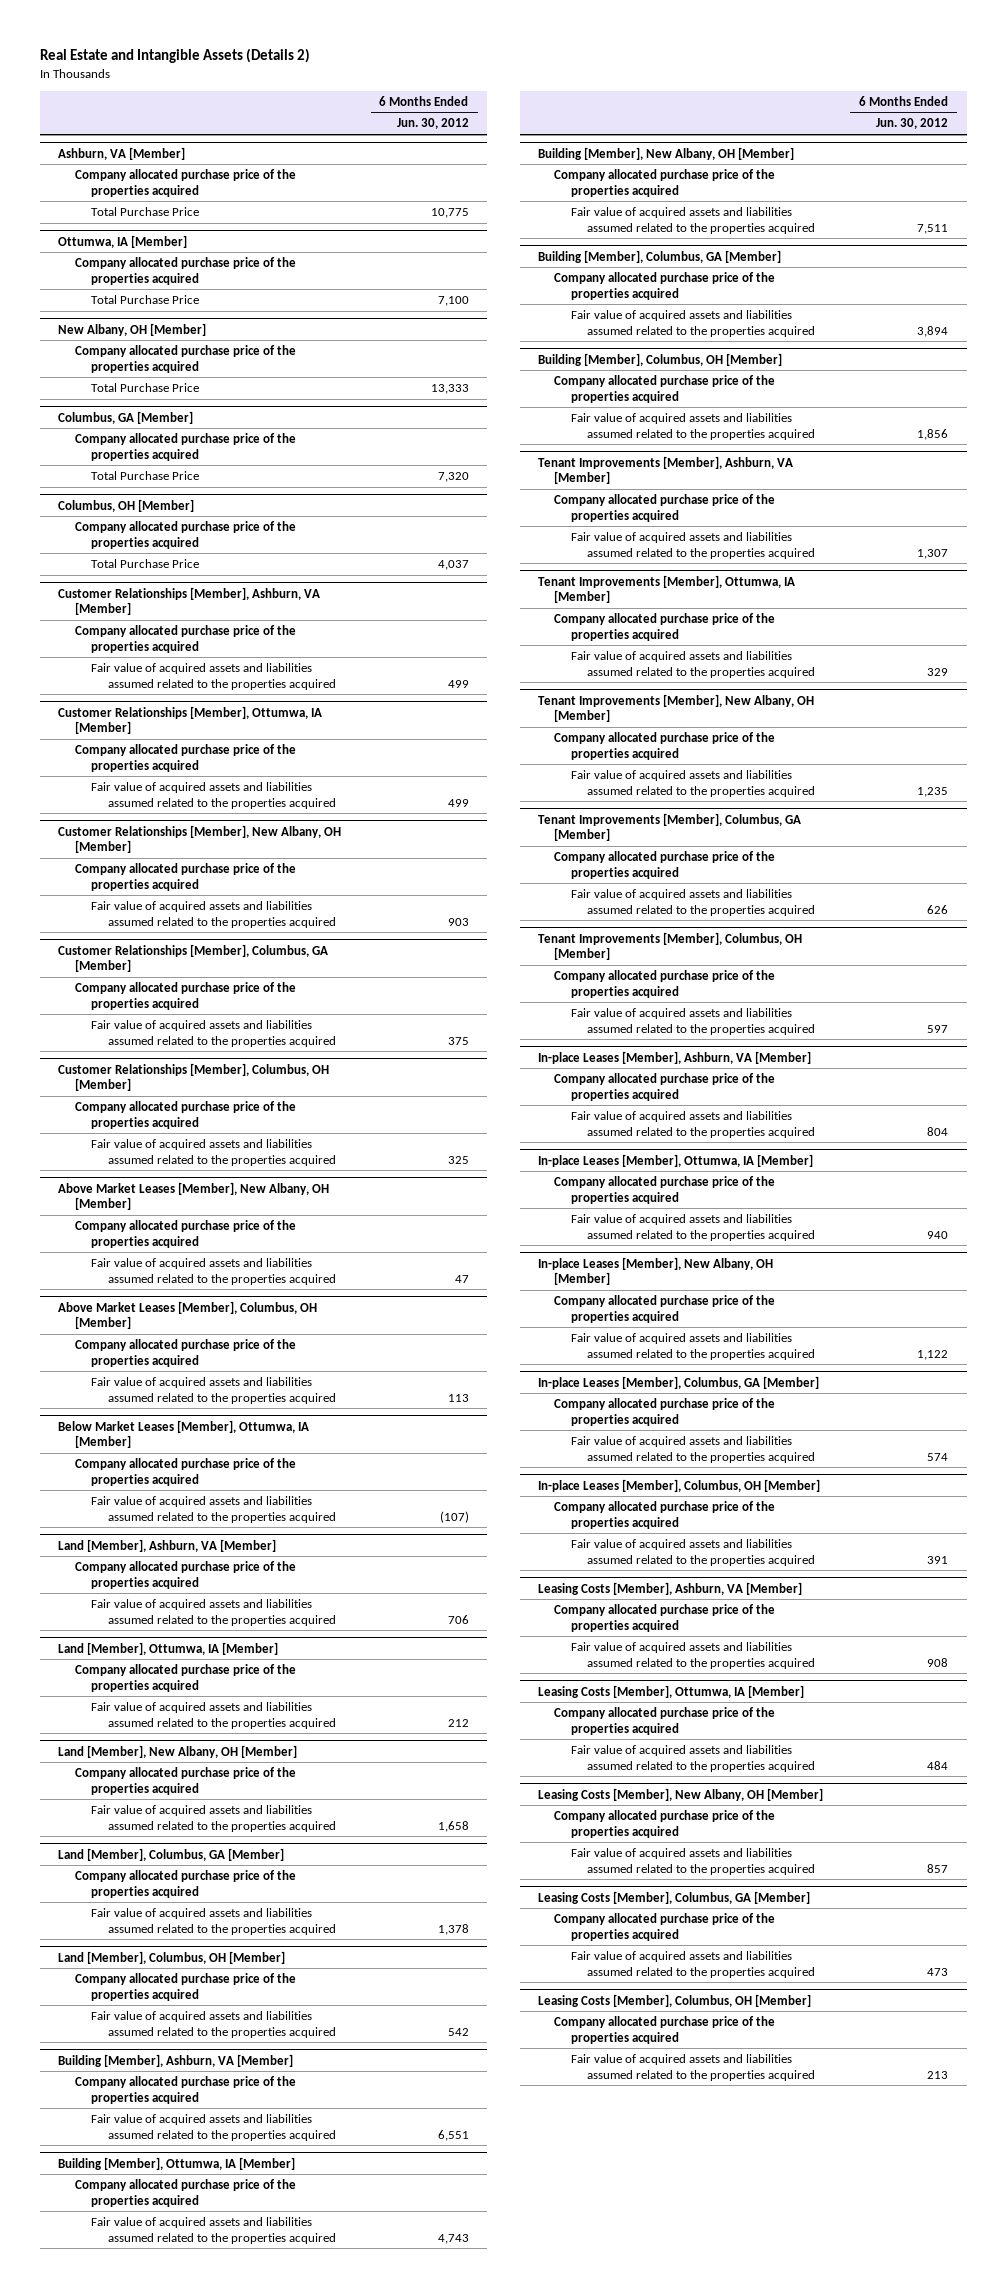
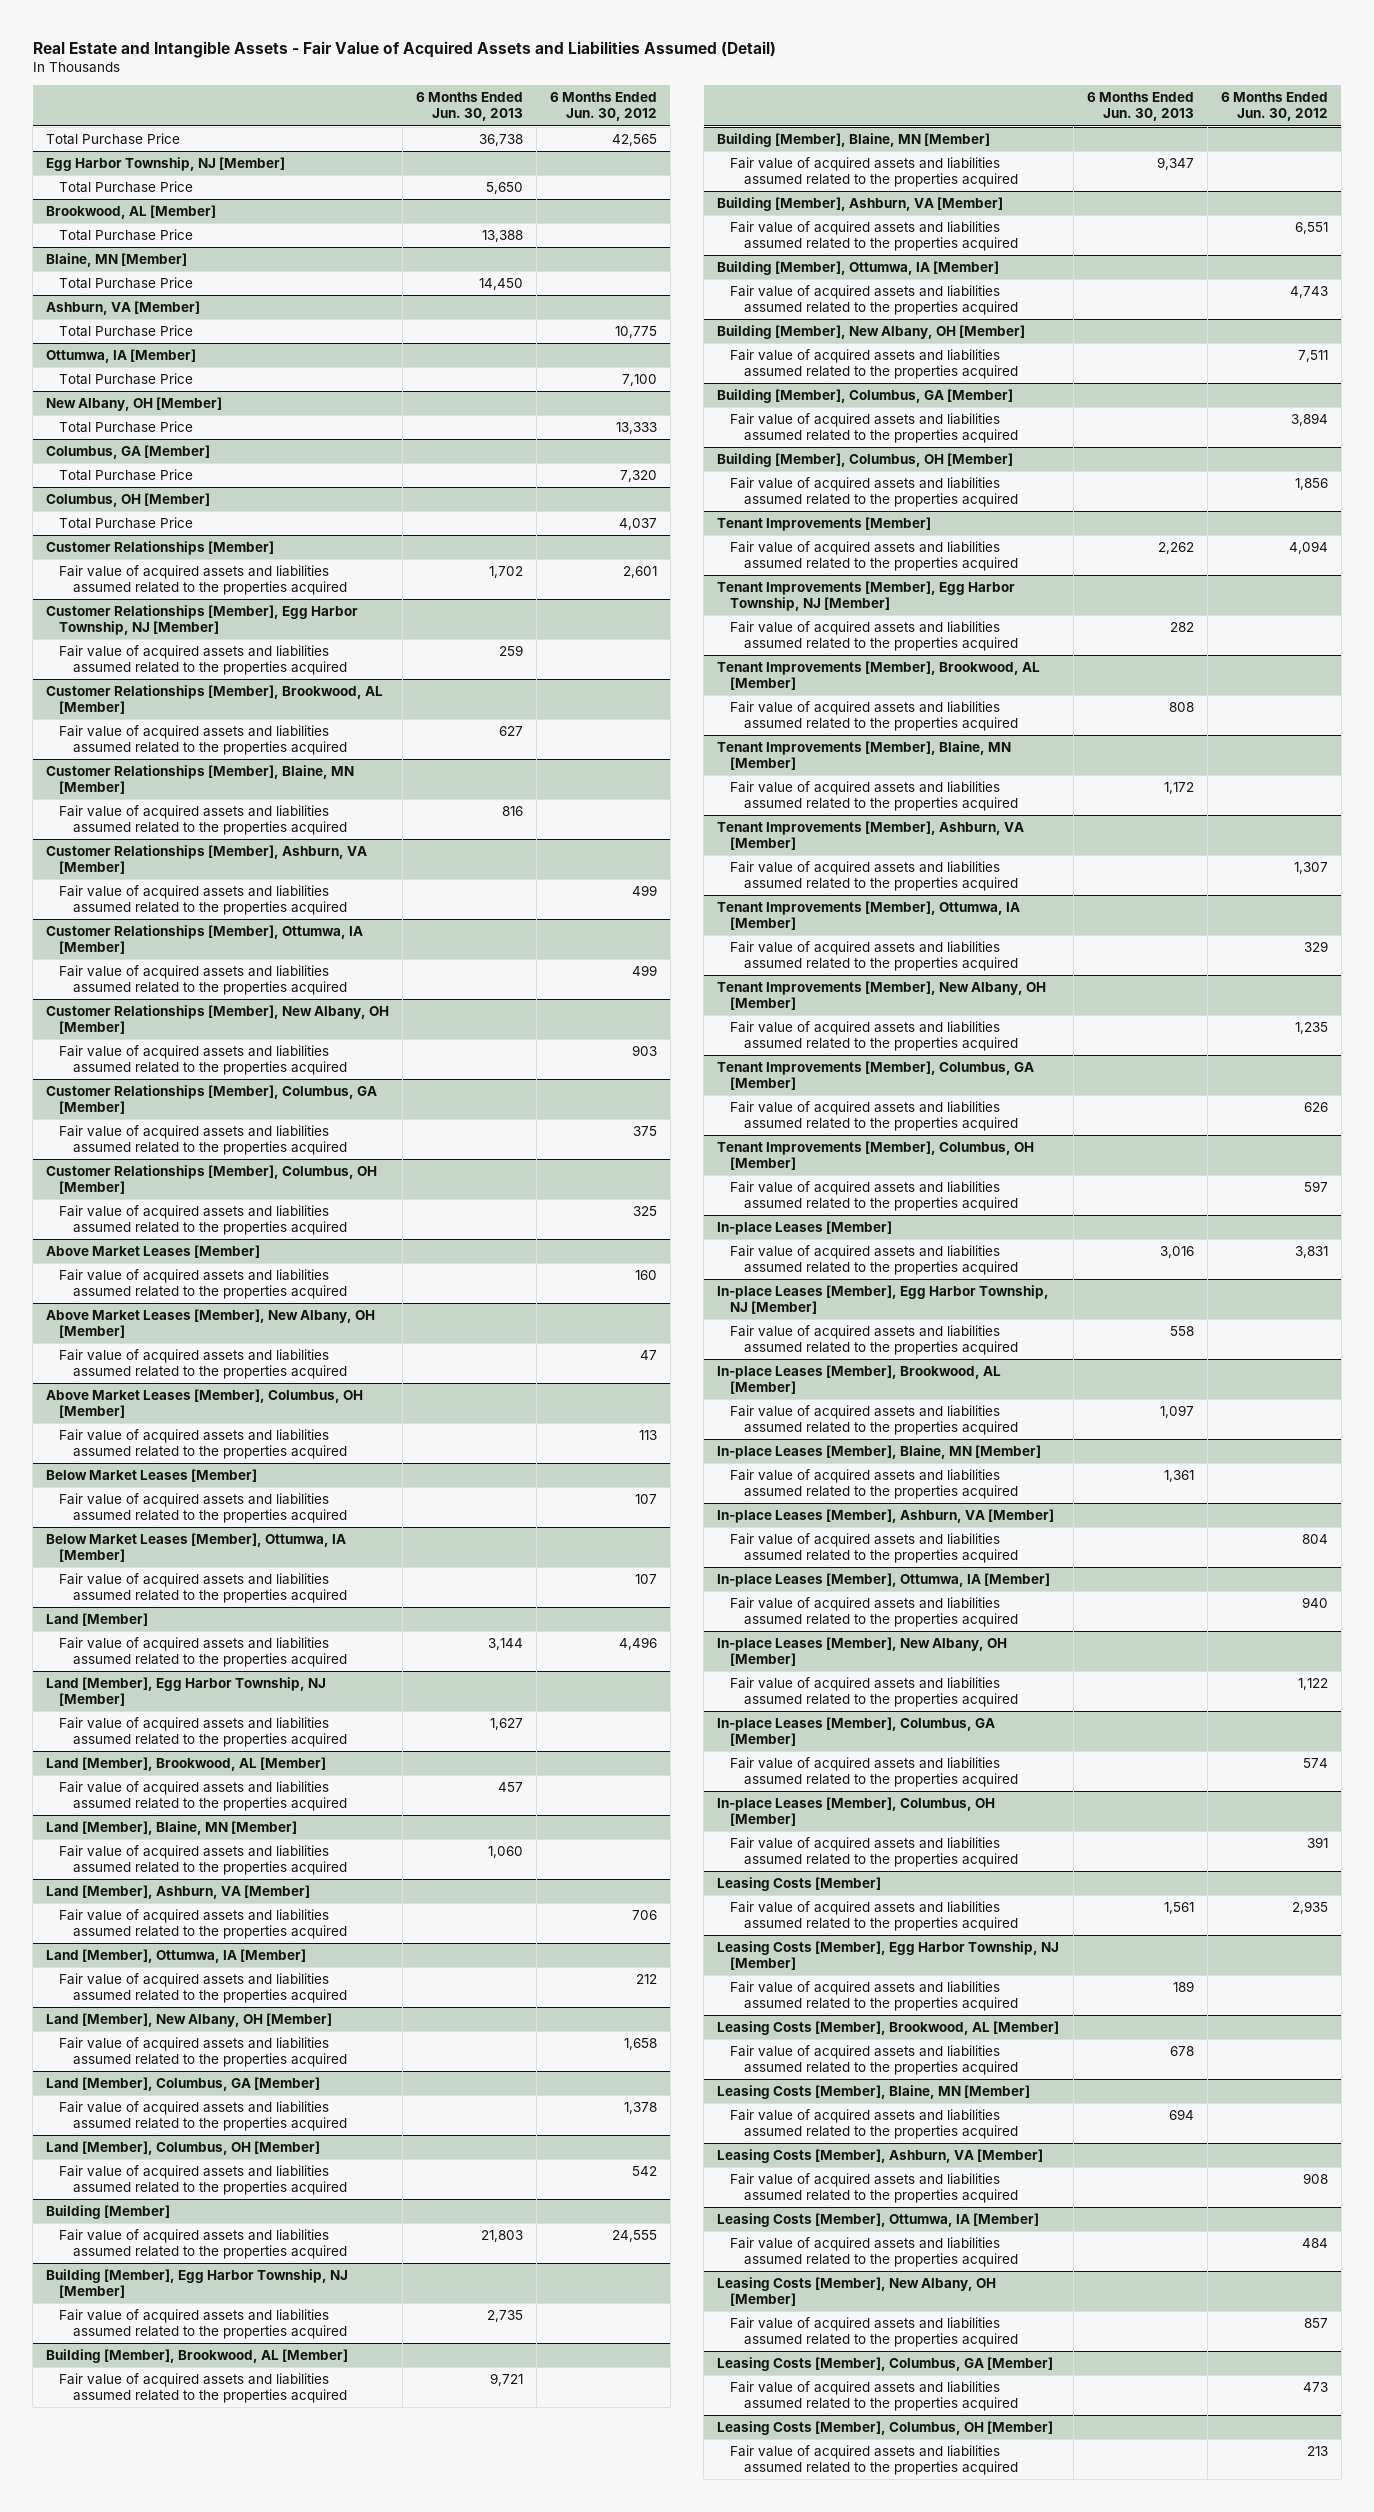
- Real Estate and Intangible Assets (Details 2)
+ Real Estate and Intangible Assets - Fair Value of Acquired Assets and Liabilities Assumed (Detail)
- | 6 Months Ended Jun. 30, 2012
+ | 6 Months Ended Jun. 30, 2013 | 6 Months Ended Jun. 30, 2012
+ Total Purchase Price | 36,738 | 42,565
+ Egg Harbor Township, NJ [Member]
+ Total Purchase Price | 5,650 |
+ Brookwood, AL [Member]
+ Total Purchase Price | 13,388 |
+ Blaine, MN [Member]
+ Total Purchase Price | 14,450 |
@ Ashburn, VA [Member]
- Company allocated purchase price of the properties acquired
@ Ottumwa, IA [Member]
- Company allocated purchase price of the properties acquired
@ New Albany, OH [Member]
- Company allocated purchase price of the properties acquired
@ Columbus, GA [Member]
- Company allocated purchase price of the properties acquired
@ Columbus, OH [Member]
- Company allocated purchase price of the properties acquired
+ Customer Relationships [Member]
+ Fair value of acquired assets and liabilities assumed related to the properties acquired | 1,702 | 2,601
+ Customer Relationships [Member], Egg Harbor Township, NJ [Member]
+ Fair value of acquired assets and liabilities assumed related to the properties acquired | 259 |
+ Customer Relationships [Member], Brookwood, AL [Member]
+ Fair value of acquired assets and liabilities assumed related to the properties acquired | 627 |
+ Customer Relationships [Member], Blaine, MN [Member]
+ Fair value of acquired assets and liabilities assumed related to the properties acquired | 816 |
@ Customer Relationships [Member], Ashburn, VA [Member]
- Company allocated purchase price of the properties acquired
@ Customer Relationships [Member], Ottumwa, IA [Member]
- Company allocated purchase price of the properties acquired
@ Customer Relationships [Member], New Albany, OH [Member]
- Company allocated purchase price of the properties acquired
@ Customer Relationships [Member], Columbus, GA [Member]
- Company allocated purchase price of the properties acquired
@ Customer Relationships [Member], Columbus, OH [Member]
- Company allocated purchase price of the properties acquired
+ Above Market Leases [Member]
+ Fair value of acquired assets and liabilities assumed related to the properties acquired | | 160
@ Above Market Leases [Member], New Albany, OH [Member]
- Company allocated purchase price of the properties acquired
@ Above Market Leases [Member], Columbus, OH [Member]
- Company allocated purchase price of the properties acquired
+ Below Market Leases [Member]
+ Fair value of acquired assets and liabilities assumed related to the properties acquired | | 107
@ Below Market Leases [Member], Ottumwa, IA [Member]
- Company allocated purchase price of the properties acquired
- Fair value of acquired assets and liabilities assumed related to the properties acquired | (107)
+ Fair value of acquired assets and liabilities assumed related to the properties acquired | | 107
+ Land [Member]
+ Fair value of acquired assets and liabilities assumed related to the properties acquired | 3,144 | 4,496
+ Land [Member], Egg Harbor Township, NJ [Member]
+ Fair value of acquired assets and liabilities assumed related to the properties acquired | 1,627 |
+ Land [Member], Brookwood, AL [Member]
+ Fair value of acquired assets and liabilities assumed related to the properties acquired | 457 |
+ Land [Member], Blaine, MN [Member]
+ Fair value of acquired assets and liabilities assumed related to the properties acquired | 1,060 |
@ Land [Member], Ashburn, VA [Member]
- Company allocated purchase price of the properties acquired
@ Land [Member], Ottumwa, IA [Member]
- Company allocated purchase price of the properties acquired
@ Land [Member], New Albany, OH [Member]
- Company allocated purchase price of the properties acquired
@ Land [Member], Columbus, GA [Member]
- Company allocated purchase price of the properties acquired
@ Land [Member], Columbus, OH [Member]
- Company allocated purchase price of the properties acquired
+ Building [Member]
+ Fair value of acquired assets and liabilities assumed related to the properties acquired | 21,803 | 24,555
+ Building [Member], Egg Harbor Township, NJ [Member]
+ Fair value of acquired assets and liabilities assumed related to the properties acquired | 2,735 |
+ Building [Member], Brookwood, AL [Member]
+ Fair value of acquired assets and liabilities assumed related to the properties acquired | 9,721 |
+ Building [Member], Blaine, MN [Member]
+ Fair value of acquired assets and liabilities assumed related to the properties acquired | 9,347 |
@ Building [Member], Ashburn, VA [Member]
- Company allocated purchase price of the properties acquired
@ Building [Member], Ottumwa, IA [Member]
- Company allocated purchase price of the properties acquired
@ Building [Member], New Albany, OH [Member]
- Company allocated purchase price of the properties acquired
@ Building [Member], Columbus, GA [Member]
- Company allocated purchase price of the properties acquired
@ Building [Member], Columbus, OH [Member]
- Company allocated purchase price of the properties acquired
+ Tenant Improvements [Member]
+ Fair value of acquired assets and liabilities assumed related to the properties acquired | 2,262 | 4,094
+ Tenant Improvements [Member], Egg Harbor Township, NJ [Member]
+ Fair value of acquired assets and liabilities assumed related to the properties acquired | 282 |
+ Tenant Improvements [Member], Brookwood, AL [Member]
+ Fair value of acquired assets and liabilities assumed related to the properties acquired | 808 |
+ Tenant Improvements [Member], Blaine, MN [Member]
+ Fair value of acquired assets and liabilities assumed related to the properties acquired | 1,172 |
@ Tenant Improvements [Member], Ashburn, VA [Member]
- Company allocated purchase price of the properties acquired
@ Tenant Improvements [Member], Ottumwa, IA [Member]
- Company allocated purchase price of the properties acquired
@ Tenant Improvements [Member], New Albany, OH [Member]
- Company allocated purchase price of the properties acquired
@ Tenant Improvements [Member], Columbus, GA [Member]
- Company allocated purchase price of the properties acquired
@ Tenant Improvements [Member], Columbus, OH [Member]
- Company allocated purchase price of the properties acquired
+ In-place Leases [Member]
+ Fair value of acquired assets and liabilities assumed related to the properties acquired | 3,016 | 3,831
+ In-place Leases [Member], Egg Harbor Township, NJ [Member]
+ Fair value of acquired assets and liabilities assumed related to the properties acquired | 558 |
+ In-place Leases [Member], Brookwood, AL [Member]
+ Fair value of acquired assets and liabilities assumed related to the properties acquired | 1,097 |
+ In-place Leases [Member], Blaine, MN [Member]
+ Fair value of acquired assets and liabilities assumed related to the properties acquired | 1,361 |
@ In-place Leases [Member], Ashburn, VA [Member]
- Company allocated purchase price of the properties acquired
@ In-place Leases [Member], Ottumwa, IA [Member]
- Company allocated purchase price of the properties acquired
@ In-place Leases [Member], New Albany, OH [Member]
- Company allocated purchase price of the properties acquired
@ In-place Leases [Member], Columbus, GA [Member]
- Company allocated purchase price of the properties acquired
@ In-place Leases [Member], Columbus, OH [Member]
- Company allocated purchase price of the properties acquired
+ Leasing Costs [Member]
+ Fair value of acquired assets and liabilities assumed related to the properties acquired | 1,561 | 2,935
+ Leasing Costs [Member], Egg Harbor Township, NJ [Member]
+ Fair value of acquired assets and liabilities assumed related to the properties acquired | 189 |
+ Leasing Costs [Member], Brookwood, AL [Member]
+ Fair value of acquired assets and liabilities assumed related to the properties acquired | 678 |
+ Leasing Costs [Member], Blaine, MN [Member]
+ Fair value of acquired assets and liabilities assumed related to the properties acquired | 694 |
@ Leasing Costs [Member], Ashburn, VA [Member]
- Company allocated purchase price of the properties acquired
@ Leasing Costs [Member], Ottumwa, IA [Member]
- Company allocated purchase price of the properties acquired
@ Leasing Costs [Member], New Albany, OH [Member]
- Company allocated purchase price of the properties acquired
@ Leasing Costs [Member], Columbus, GA [Member]
- Company allocated purchase price of the properties acquired
@ Leasing Costs [Member], Columbus, OH [Member]
- Company allocated purchase price of the properties acquired

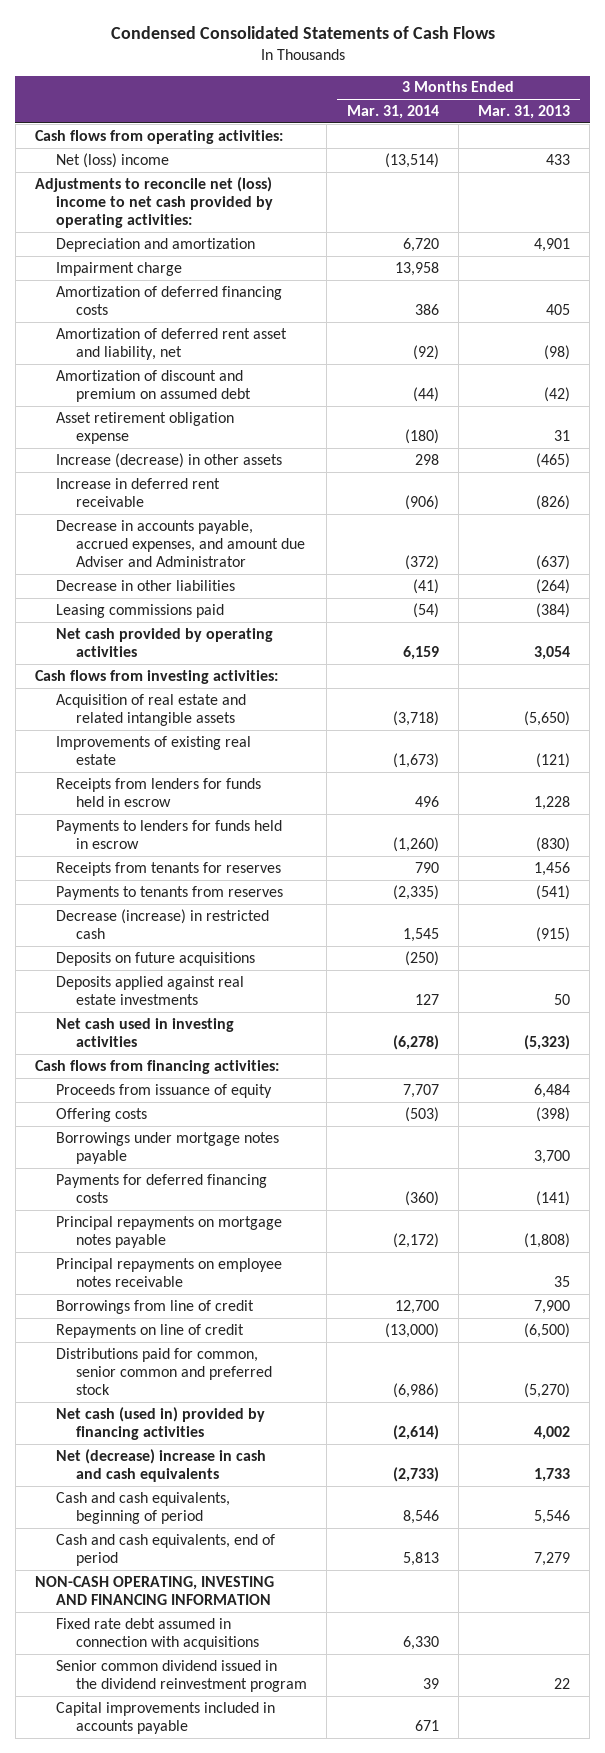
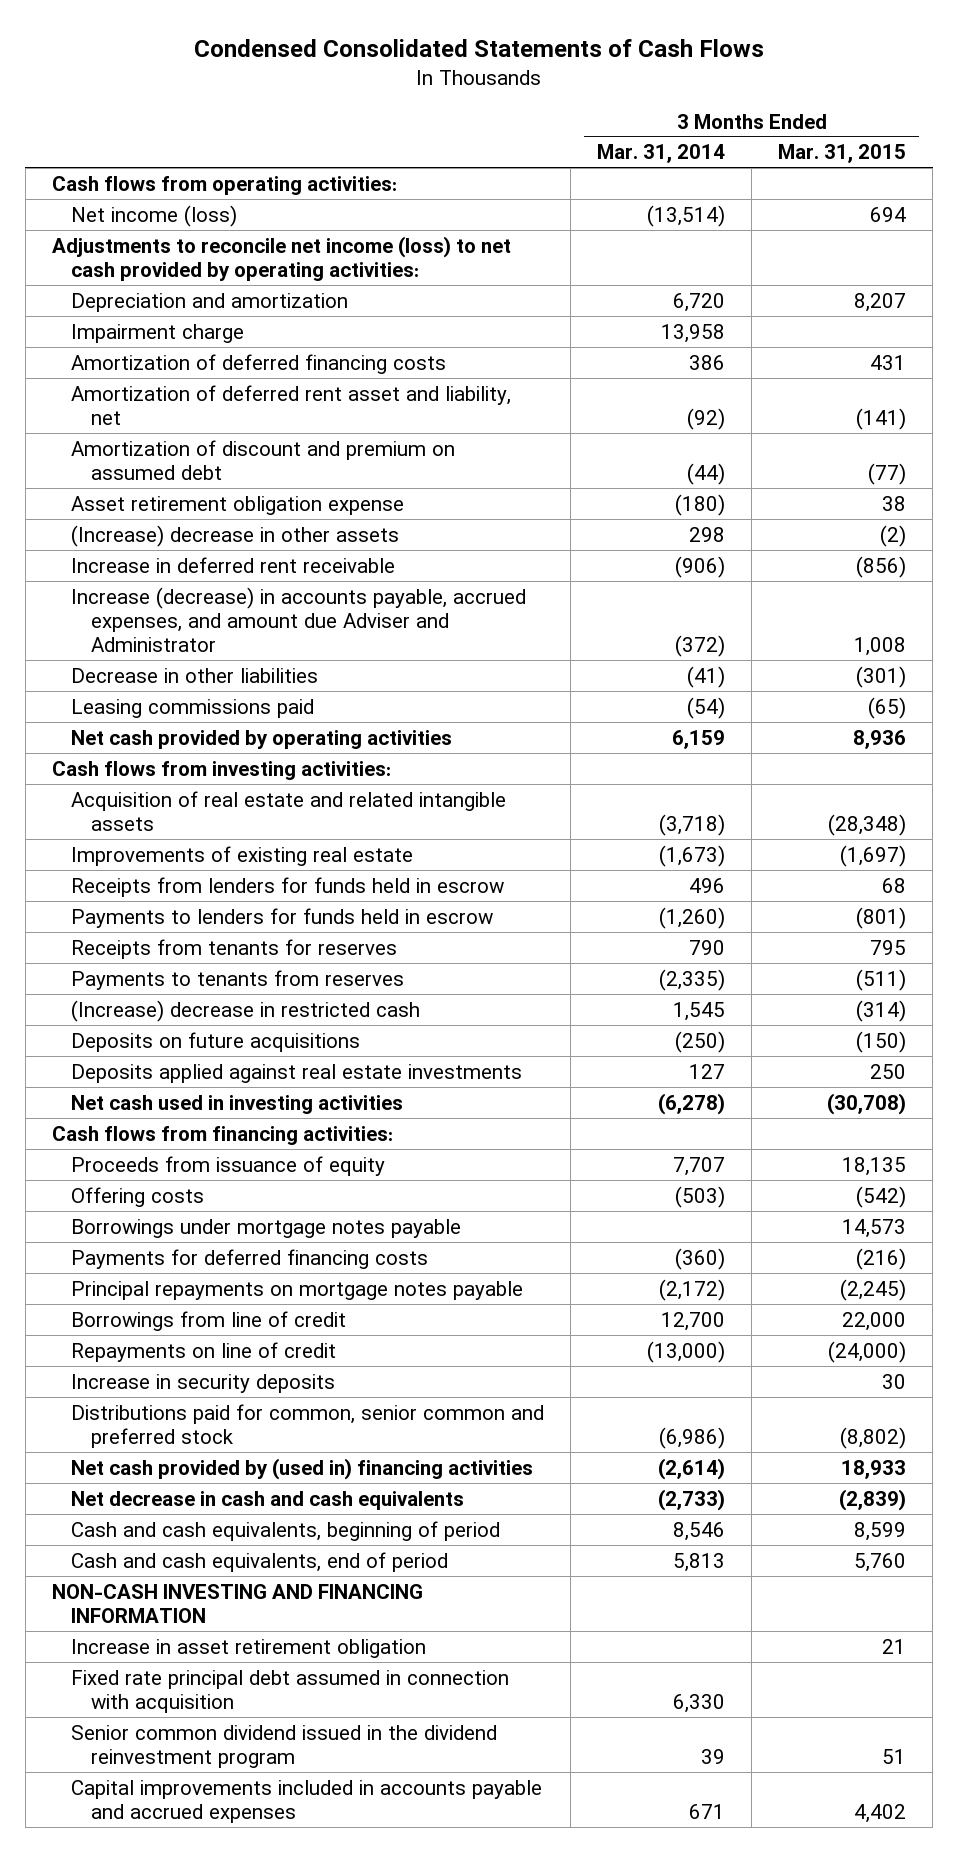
- | 3 Months Ended Mar. 31, 2014 | 3 Months Ended Mar. 31, 2013
+ | 3 Months Ended Mar. 31, 2014 | 3 Months Ended Mar. 31, 2015
- Net (loss) income | (13,514) | 433
- Adjustments to reconcile net (loss) income to net cash provided by operating activities:
+ Net income (loss) | (13,514) | 694
+ Adjustments to reconcile net income (loss) to net cash provided by operating activities:
- Increase (decrease) in other assets | 298 | (465)
+ (Increase) decrease in other assets | 298 | (2)
- Decrease in accounts payable, accrued expenses, and amount due Adviser and Administrator | (372) | (637)
+ Increase (decrease) in accounts payable, accrued expenses, and amount due Adviser and Administrator | (372) | 1,008
- Decrease (increase) in restricted cash | 1,545 | (915)
+ (Increase) decrease in restricted cash | 1,545 | (314)
- Principal repayments on employee notes receivable | | 35
+ Increase in security deposits | | 30
- Net cash (used in) provided by financing activities | (2,614) | 4,002
- Net (decrease) increase in cash and cash equivalents | (2,733) | 1,733
+ Net cash provided by (used in) financing activities | (2,614) | 18,933
+ Net decrease in cash and cash equivalents | (2,733) | (2,839)
- NON-CASH OPERATING, INVESTING AND FINANCING INFORMATION
- Fixed rate debt assumed in connection with acquisitions | 6,330 |
+ NON-CASH INVESTING AND FINANCING INFORMATION
+ Increase in asset retirement obligation | | 21
+ Fixed rate principal debt assumed in connection with acquisition | 6,330 |
- Capital improvements included in accounts payable | 671 |
+ Capital improvements included in accounts payable and accrued expenses | 671 | 4,402

